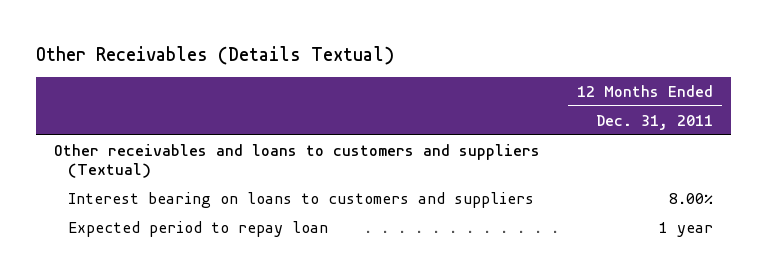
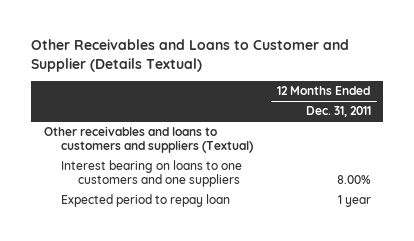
- Other Receivables (Details Textual)
+ Other Receivables and Loans to Customer and Supplier (Details Textual)
- Interest bearing on loans to customers and suppliers | 8.00%
+ Interest bearing on loans to one customers and one suppliers | 8.00%

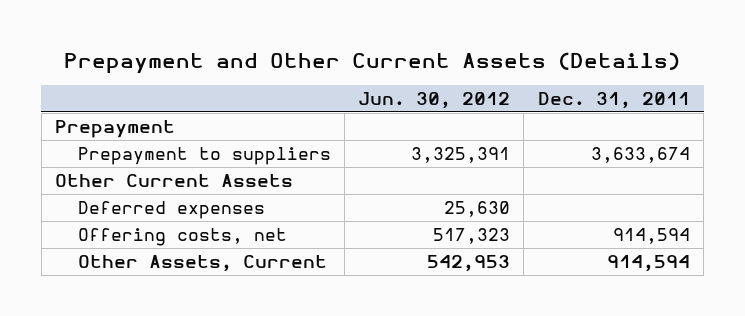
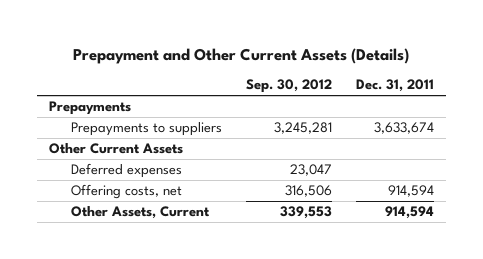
- | Jun. 30, 2012 | Dec. 31, 2011
+ | Sep. 30, 2012 | Dec. 31, 2011
- Prepayment
- Prepayment to suppliers | 3,325,391 | 3,633,674
+ Prepayments
+ Prepayments to suppliers | 3,245,281 | 3,633,674

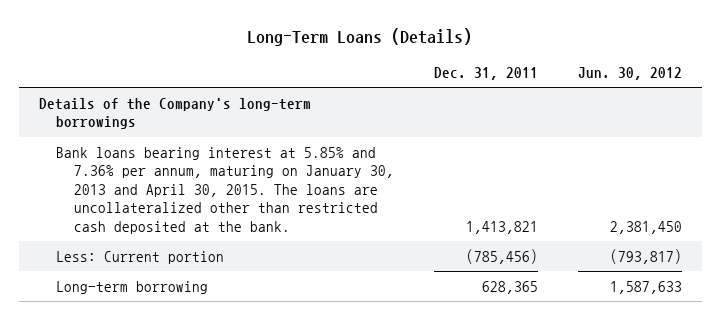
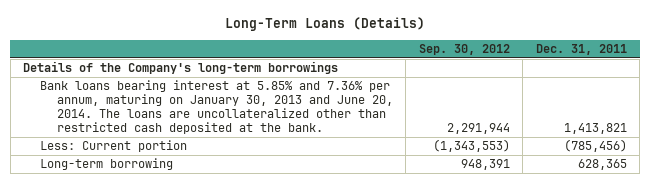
- | Dec. 31, 2011 | Jun. 30, 2012
+ | Sep. 30, 2012 | Dec. 31, 2011
- Bank loans bearing interest at 5.85% and 7.36% per annum, maturing on January 30, 2013 and April 30, 2015. The loans are uncollateralized other than restricted cash deposited at the bank. | 1,413,821 | 2,381,450
+ Bank loans bearing interest at 5.85% and 7.36% per annum, maturing on January 30, 2013 and June 20, 2014. The loans are uncollateralized other than restricted cash deposited at the bank. | 2,291,944 | 1,413,821

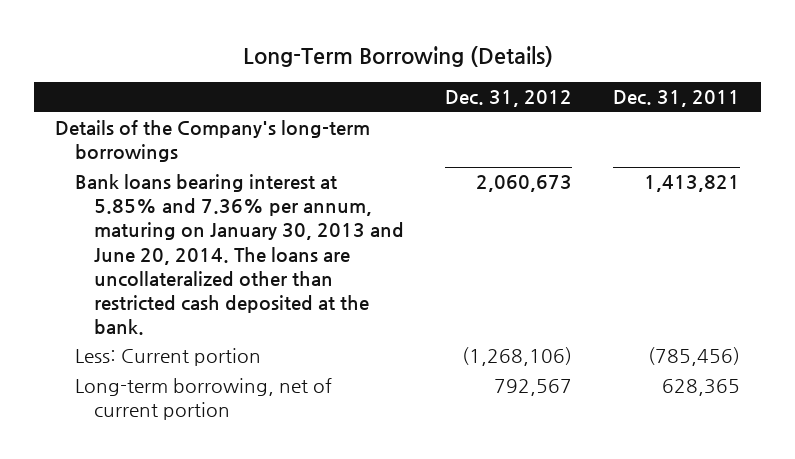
- Long-Term Loans (Details)
+ Long-Term Borrowing (Details)
- | Sep. 30, 2012 | Dec. 31, 2011
+ | Dec. 31, 2012 | Dec. 31, 2011
- Long-term borrowing | 948,391 | 628,365
+ Long-term borrowing, net of current portion | 792,567 | 628,365

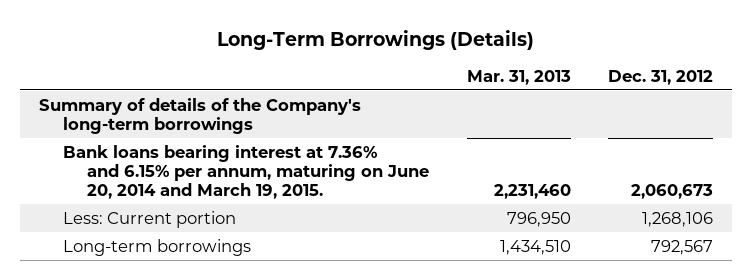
- Long-Term Borrowing (Details)
+ Long-Term Borrowings (Details)
- | Dec. 31, 2012 | Dec. 31, 2011
+ | Mar. 31, 2013 | Dec. 31, 2012
- Details of the Company's long-term borrowings
- Bank loans bearing interest at 5.85% and 7.36% per annum, maturing on January 30, 2013 and June 20, 2014. The loans are uncollateralized other than restricted cash deposited at the bank. | 2,060,673 | 1,413,821
- Less: Current portion | (1,268,106) | (785,456)
- Long-term borrowing, net of current portion | 792,567 | 628,365
+ Summary of details of the Company's long-term borrowings
+ Bank loans bearing interest at 7.36% and 6.15% per annum, maturing on June 20, 2014 and March 19, 2015. | 2,231,460 | 2,060,673
+ Less: Current portion | 796,950 | 1,268,106
+ Long-term borrowings | 1,434,510 | 792,567

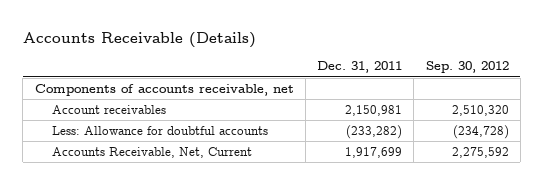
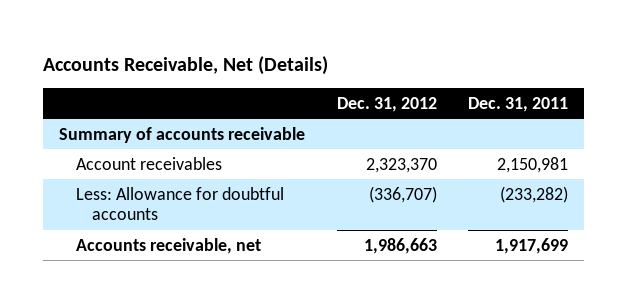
- Accounts Receivable (Details)
+ Accounts Receivable, Net (Details)
- | Dec. 31, 2011 | Sep. 30, 2012
+ | Dec. 31, 2012 | Dec. 31, 2011
- Components of accounts receivable, net
+ Summary of accounts receivable
- Accounts Receivable, Net, Current | 1,917,699 | 2,275,592
+ Accounts receivable, net | 1,986,663 | 1,917,699

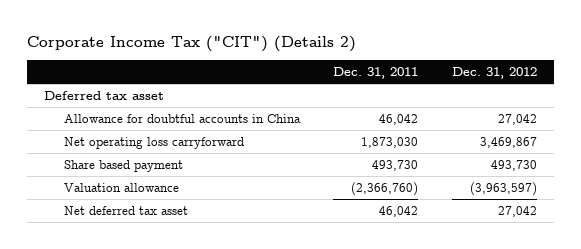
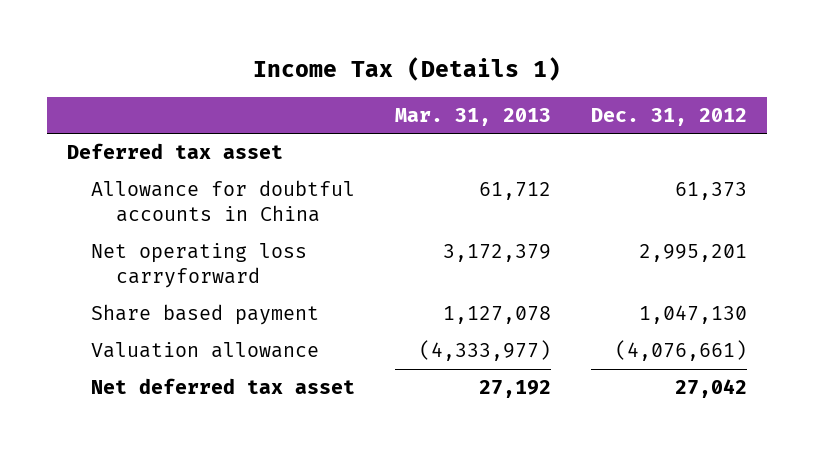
- Corporate Income Tax ("CIT") (Details 2)
+ Income Tax (Details 1)
- | Dec. 31, 2011 | Dec. 31, 2012
+ | Mar. 31, 2013 | Dec. 31, 2012
- Allowance for doubtful accounts in China | 46,042 | 27,042
- Net operating loss carryforward | 1,873,030 | 3,469,867
- Share based payment | 493,730 | 493,730
- Valuation allowance | (2,366,760) | (3,963,597)
+ Allowance for doubtful accounts in China | 61,712 | 61,373
+ Net operating loss carryforward | 3,172,379 | 2,995,201
+ Share based payment | 1,127,078 | 1,047,130
+ Valuation allowance | (4,333,977) | (4,076,661)

